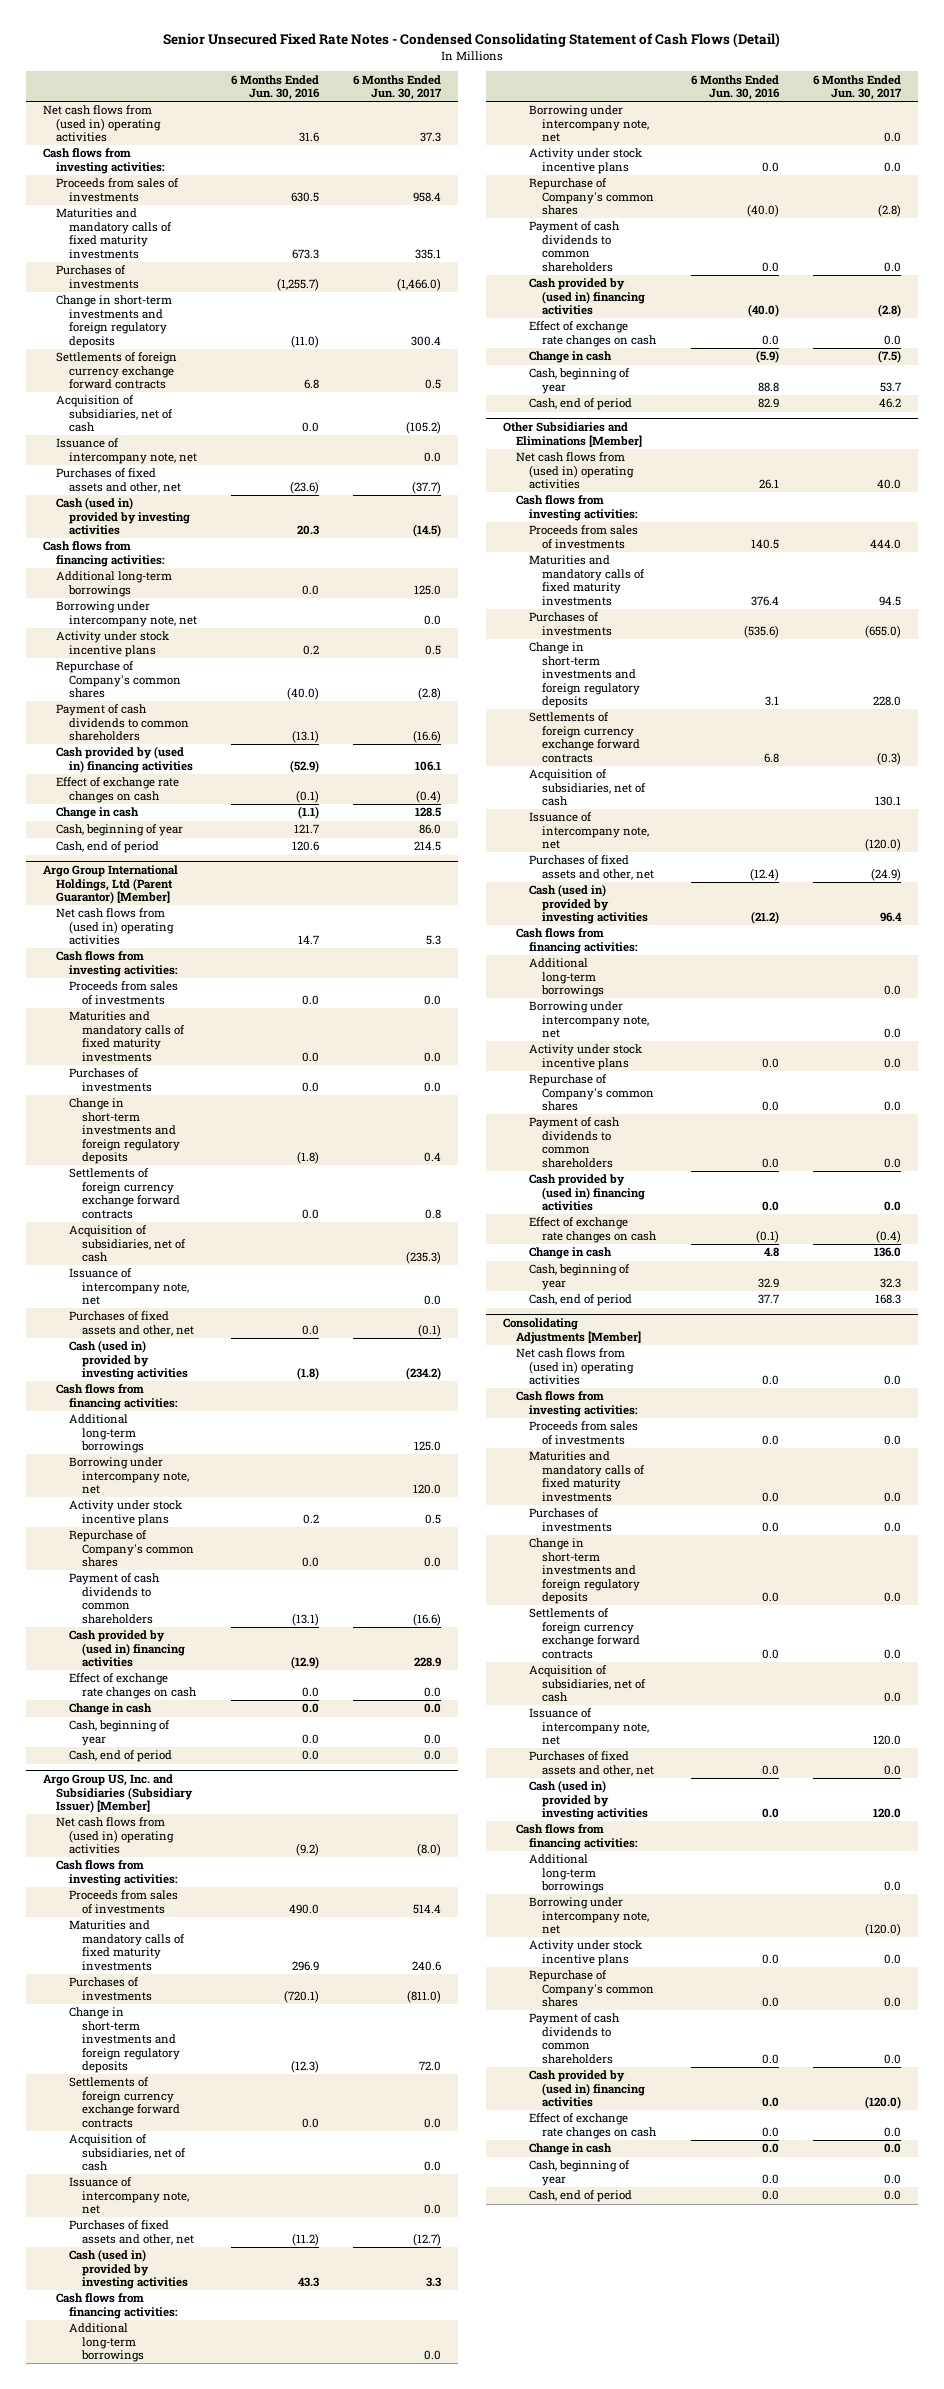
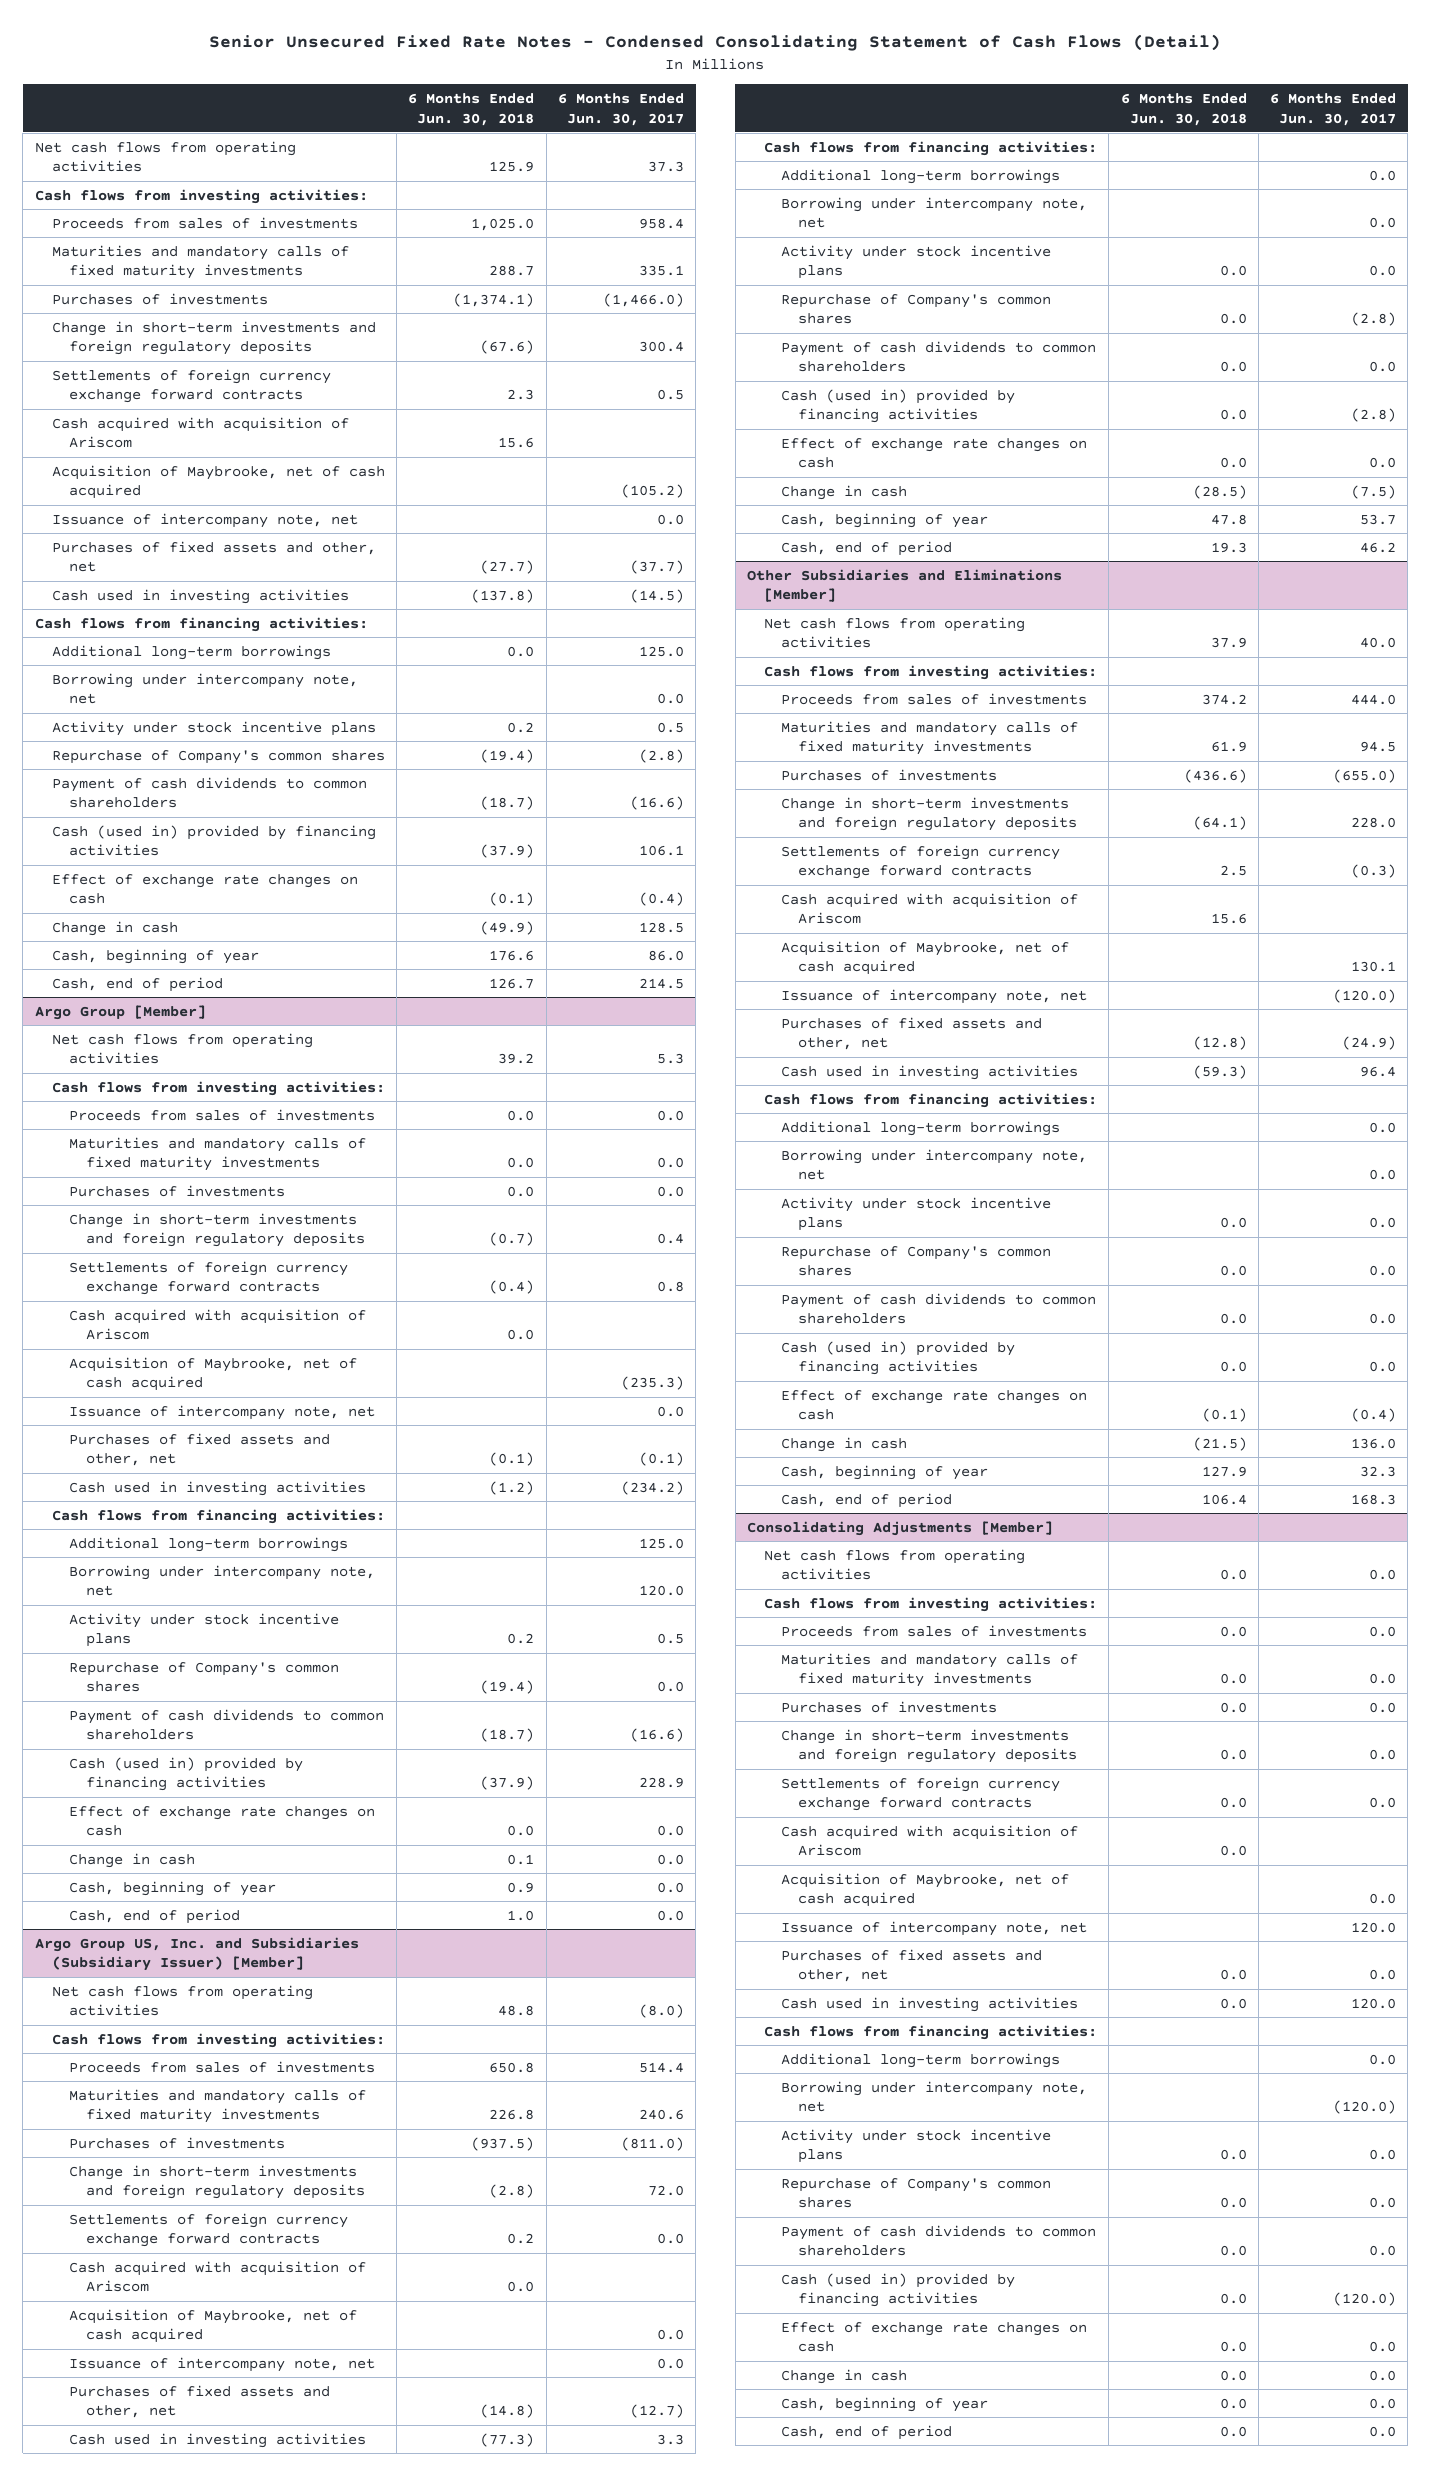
- | 6 Months Ended Jun. 30, 2016 | 6 Months Ended Jun. 30, 2017
+ | 6 Months Ended Jun. 30, 2018 | 6 Months Ended Jun. 30, 2017
- Net cash flows from (used in) operating activities | 31.6 | 37.3
+ Net cash flows from operating activities | 125.9 | 37.3
- Acquisition of subsidiaries, net of cash | 0.0 | (105.2)
+ Cash acquired with acquisition of Ariscom | 15.6 |
+ Acquisition of Maybrooke, net of cash acquired | | (105.2)
- Cash (used in) provided by investing activities | 20.3 | (14.5)
+ Cash used in investing activities | (137.8) | (14.5)
- Cash provided by (used in) financing activities | (52.9) | 106.1
+ Cash (used in) provided by financing activities | (37.9) | 106.1
- Argo Group International Holdings, Ltd (Parent Guarantor) [Member]
- Net cash flows from (used in) operating activities | 14.7 | 5.3
+ Argo Group [Member]
+ Net cash flows from operating activities | 39.2 | 5.3
- Acquisition of subsidiaries, net of cash | | (235.3)
+ Cash acquired with acquisition of Ariscom | 0.0 |
+ Acquisition of Maybrooke, net of cash acquired | | (235.3)
- Cash (used in) provided by investing activities | (1.8) | (234.2)
+ Cash used in investing activities | (1.2) | (234.2)
- Cash provided by (used in) financing activities | (12.9) | 228.9
+ Cash (used in) provided by financing activities | (37.9) | 228.9
@ Argo Group US, Inc. and Subsidiaries (Subsidiary Issuer) [Member]
- Net cash flows from (used in) operating activities | (9.2) | (8.0)
+ Net cash flows from operating activities | 48.8 | (8.0)
- Acquisition of subsidiaries, net of cash | | 0.0
+ Cash acquired with acquisition of Ariscom | 0.0 |
+ Acquisition of Maybrooke, net of cash acquired | | 0.0
- Cash (used in) provided by investing activities | 43.3 | 3.3
+ Cash used in investing activities | (77.3) | 3.3
- Cash provided by (used in) financing activities | (40.0) | (2.8)
+ Cash (used in) provided by financing activities | 0.0 | (2.8)
@ Other Subsidiaries and Eliminations [Member]
- Net cash flows from (used in) operating activities | 26.1 | 40.0
+ Net cash flows from operating activities | 37.9 | 40.0
- Acquisition of subsidiaries, net of cash | | 130.1
+ Cash acquired with acquisition of Ariscom | 15.6 |
+ Acquisition of Maybrooke, net of cash acquired | | 130.1
- Cash (used in) provided by investing activities | (21.2) | 96.4
+ Cash used in investing activities | (59.3) | 96.4
- Cash provided by (used in) financing activities | 0.0 | 0.0
+ Cash (used in) provided by financing activities | 0.0 | 0.0
@ Consolidating Adjustments [Member]
- Net cash flows from (used in) operating activities | 0.0 | 0.0
+ Net cash flows from operating activities | 0.0 | 0.0
- Acquisition of subsidiaries, net of cash | | 0.0
+ Cash acquired with acquisition of Ariscom | 0.0 |
+ Acquisition of Maybrooke, net of cash acquired | | 0.0
- Cash (used in) provided by investing activities | 0.0 | 120.0
+ Cash used in investing activities | 0.0 | 120.0
- Cash provided by (used in) financing activities | 0.0 | (120.0)
+ Cash (used in) provided by financing activities | 0.0 | (120.0)

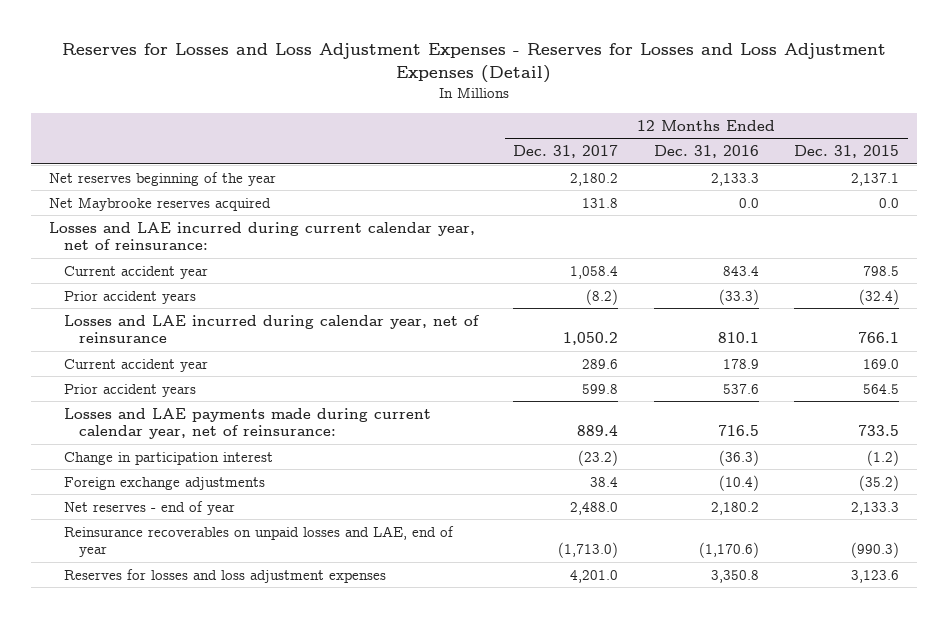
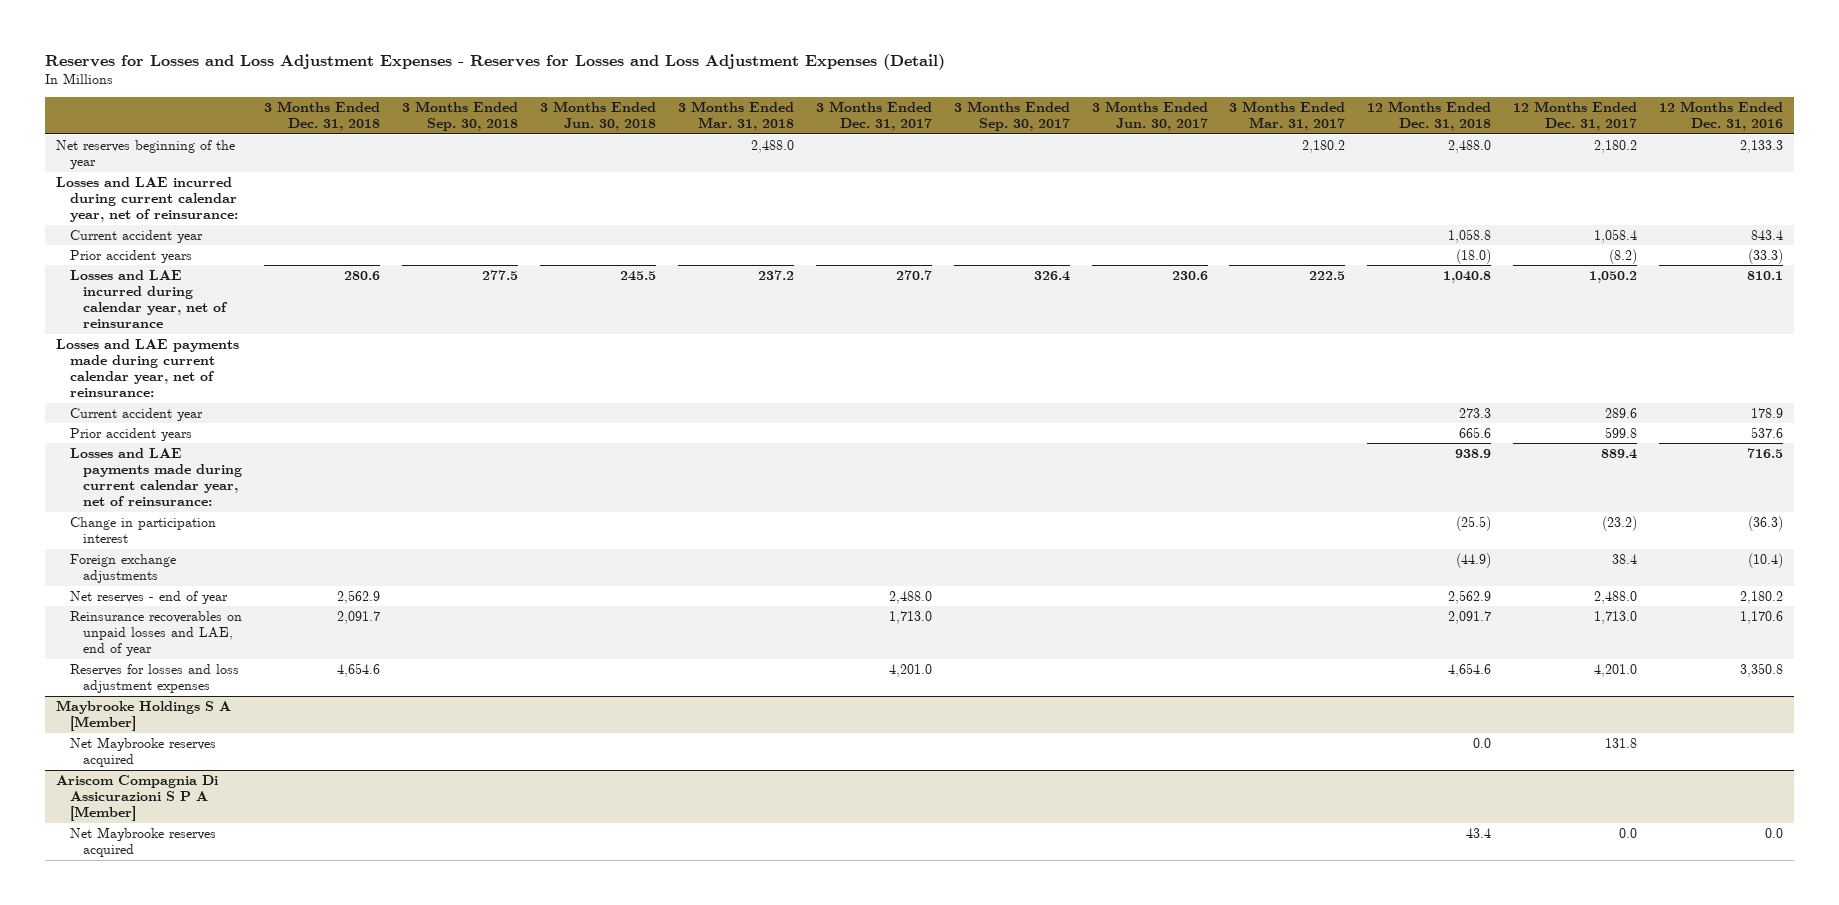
- | 12 Months Ended Dec. 31, 2017 | 12 Months Ended Dec. 31, 2016 | 12 Months Ended Dec. 31, 2015
+ | 3 Months Ended Dec. 31, 2018 | 3 Months Ended Sep. 30, 2018 | 3 Months Ended Jun. 30, 2018 | 3 Months Ended Mar. 31, 2018 | 3 Months Ended Dec. 31, 2017 | 3 Months Ended Sep. 30, 2017 | 3 Months Ended Jun. 30, 2017 | 3 Months Ended Mar. 31, 2017 | 12 Months Ended Dec. 31, 2018 | 12 Months Ended Dec. 31, 2017 | 12 Months Ended Dec. 31, 2016
- Net Maybrooke reserves acquired | 131.8 | 0.0 | 0.0
+ Losses and LAE payments made during current calendar year, net of reinsurance:
- Reinsurance recoverables on unpaid losses and LAE, end of year | (1,713.0) | (1,170.6) | (990.3)
+ Reinsurance recoverables on unpaid losses and LAE, end of year | 2,091.7 | | | | 1,713.0 | | | | 2,091.7 | 1,713.0 | 1,170.6
+ Maybrooke Holdings S A [Member]
+ Net Maybrooke reserves acquired | | | | | | | | | 0.0 | 131.8 |
+ Ariscom Compagnia Di Assicurazioni S P A [Member]
+ Net Maybrooke reserves acquired | | | | | | | | | 43.4 | 0.0 | 0.0

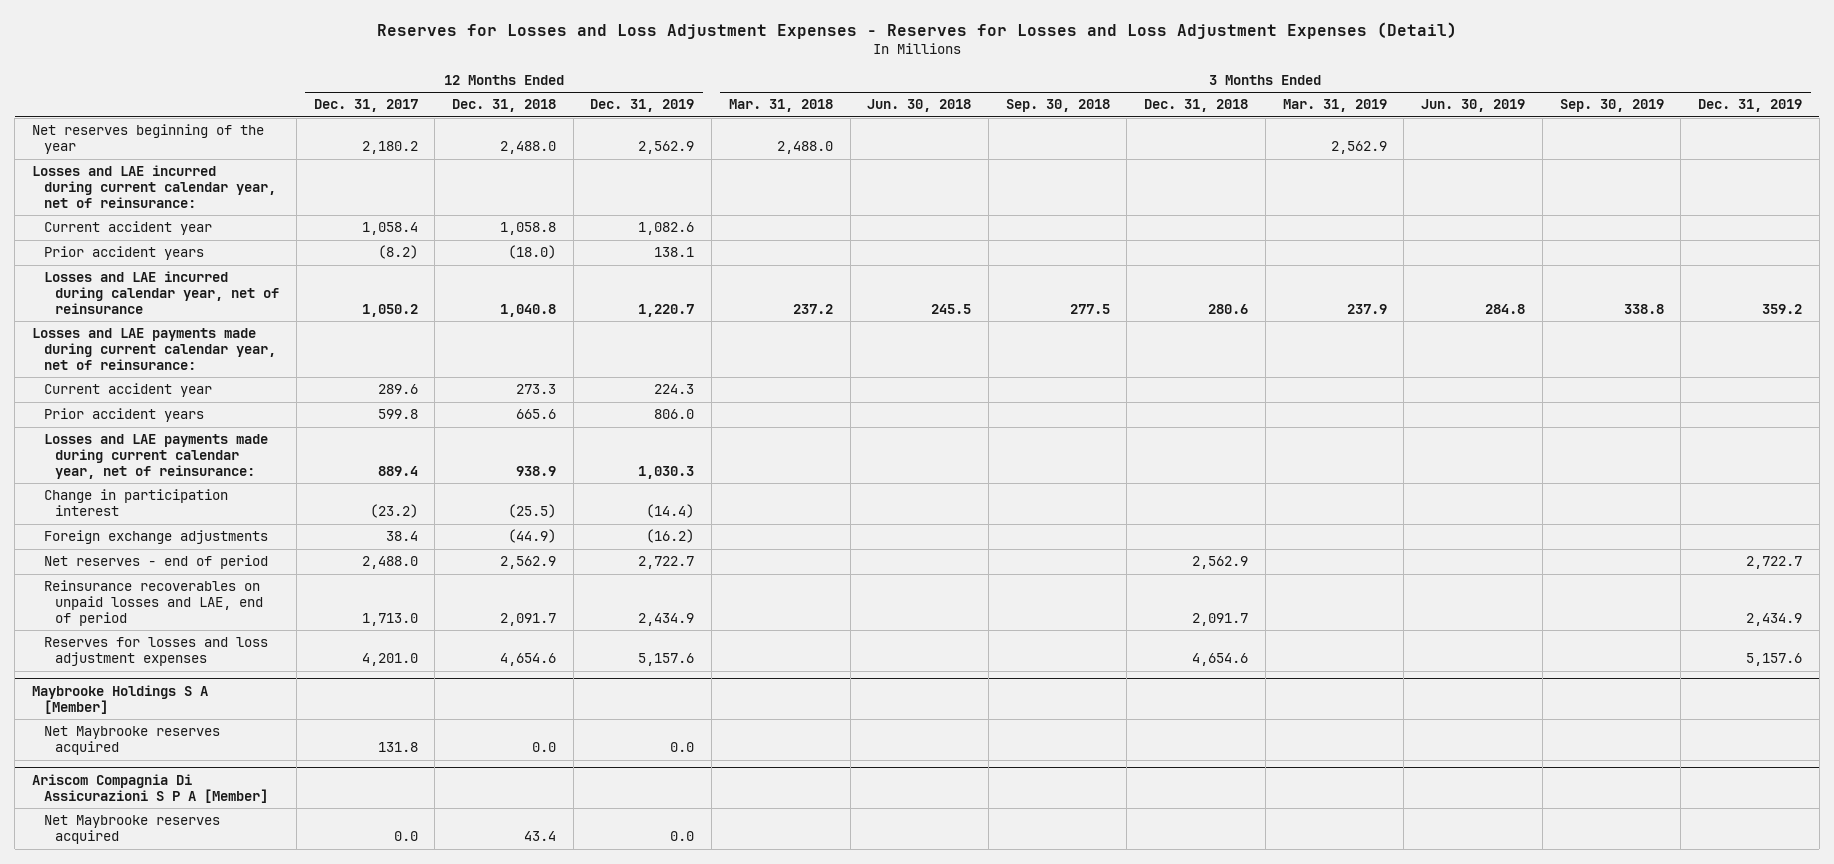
- | 3 Months Ended Dec. 31, 2018 | 3 Months Ended Sep. 30, 2018 | 3 Months Ended Jun. 30, 2018 | 3 Months Ended Mar. 31, 2018 | 3 Months Ended Dec. 31, 2017 | 3 Months Ended Sep. 30, 2017 | 3 Months Ended Jun. 30, 2017 | 3 Months Ended Mar. 31, 2017 | 12 Months Ended Dec. 31, 2018 | 12 Months Ended Dec. 31, 2017 | 12 Months Ended Dec. 31, 2016
+ | 12 Months Ended Dec. 31, 2017 | 12 Months Ended Dec. 31, 2018 | 12 Months Ended Dec. 31, 2019 | 3 Months Ended Mar. 31, 2018 | 3 Months Ended Jun. 30, 2018 | 3 Months Ended Sep. 30, 2018 | 3 Months Ended Dec. 31, 2018 | 3 Months Ended Mar. 31, 2019 | 3 Months Ended Jun. 30, 2019 | 3 Months Ended Sep. 30, 2019 | 3 Months Ended Dec. 31, 2019
- Net reserves - end of year | 2,562.9 | | | | 2,488.0 | | | | 2,562.9 | 2,488.0 | 2,180.2
- Reinsurance recoverables on unpaid losses and LAE, end of year | 2,091.7 | | | | 1,713.0 | | | | 2,091.7 | 1,713.0 | 1,170.6
+ Net reserves - end of period | 2,488.0 | 2,562.9 | 2,722.7 | | | | 2,562.9 | | | | 2,722.7
+ Reinsurance recoverables on unpaid losses and LAE, end of period | 1,713.0 | 2,091.7 | 2,434.9 | | | | 2,091.7 | | | | 2,434.9

